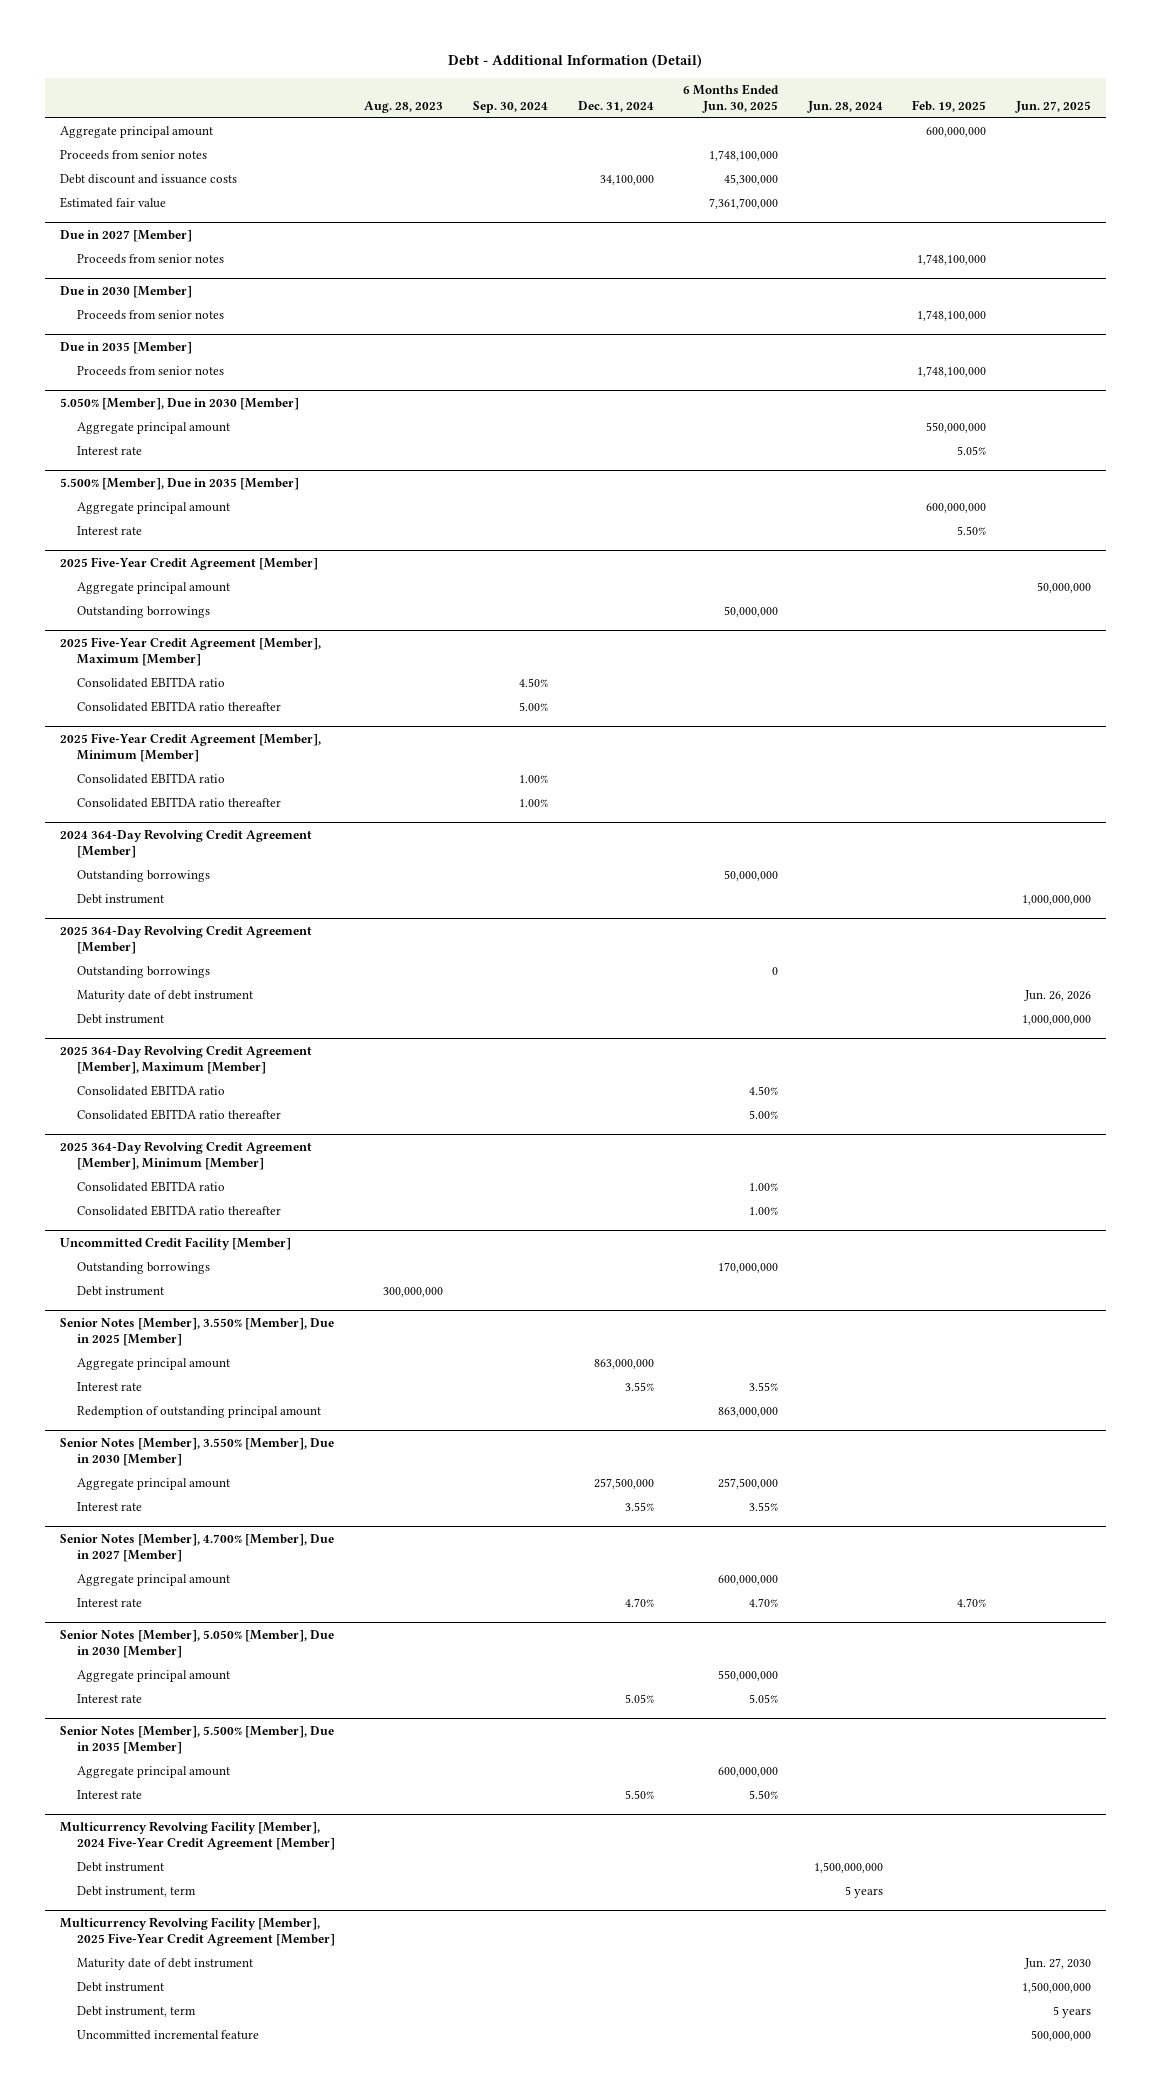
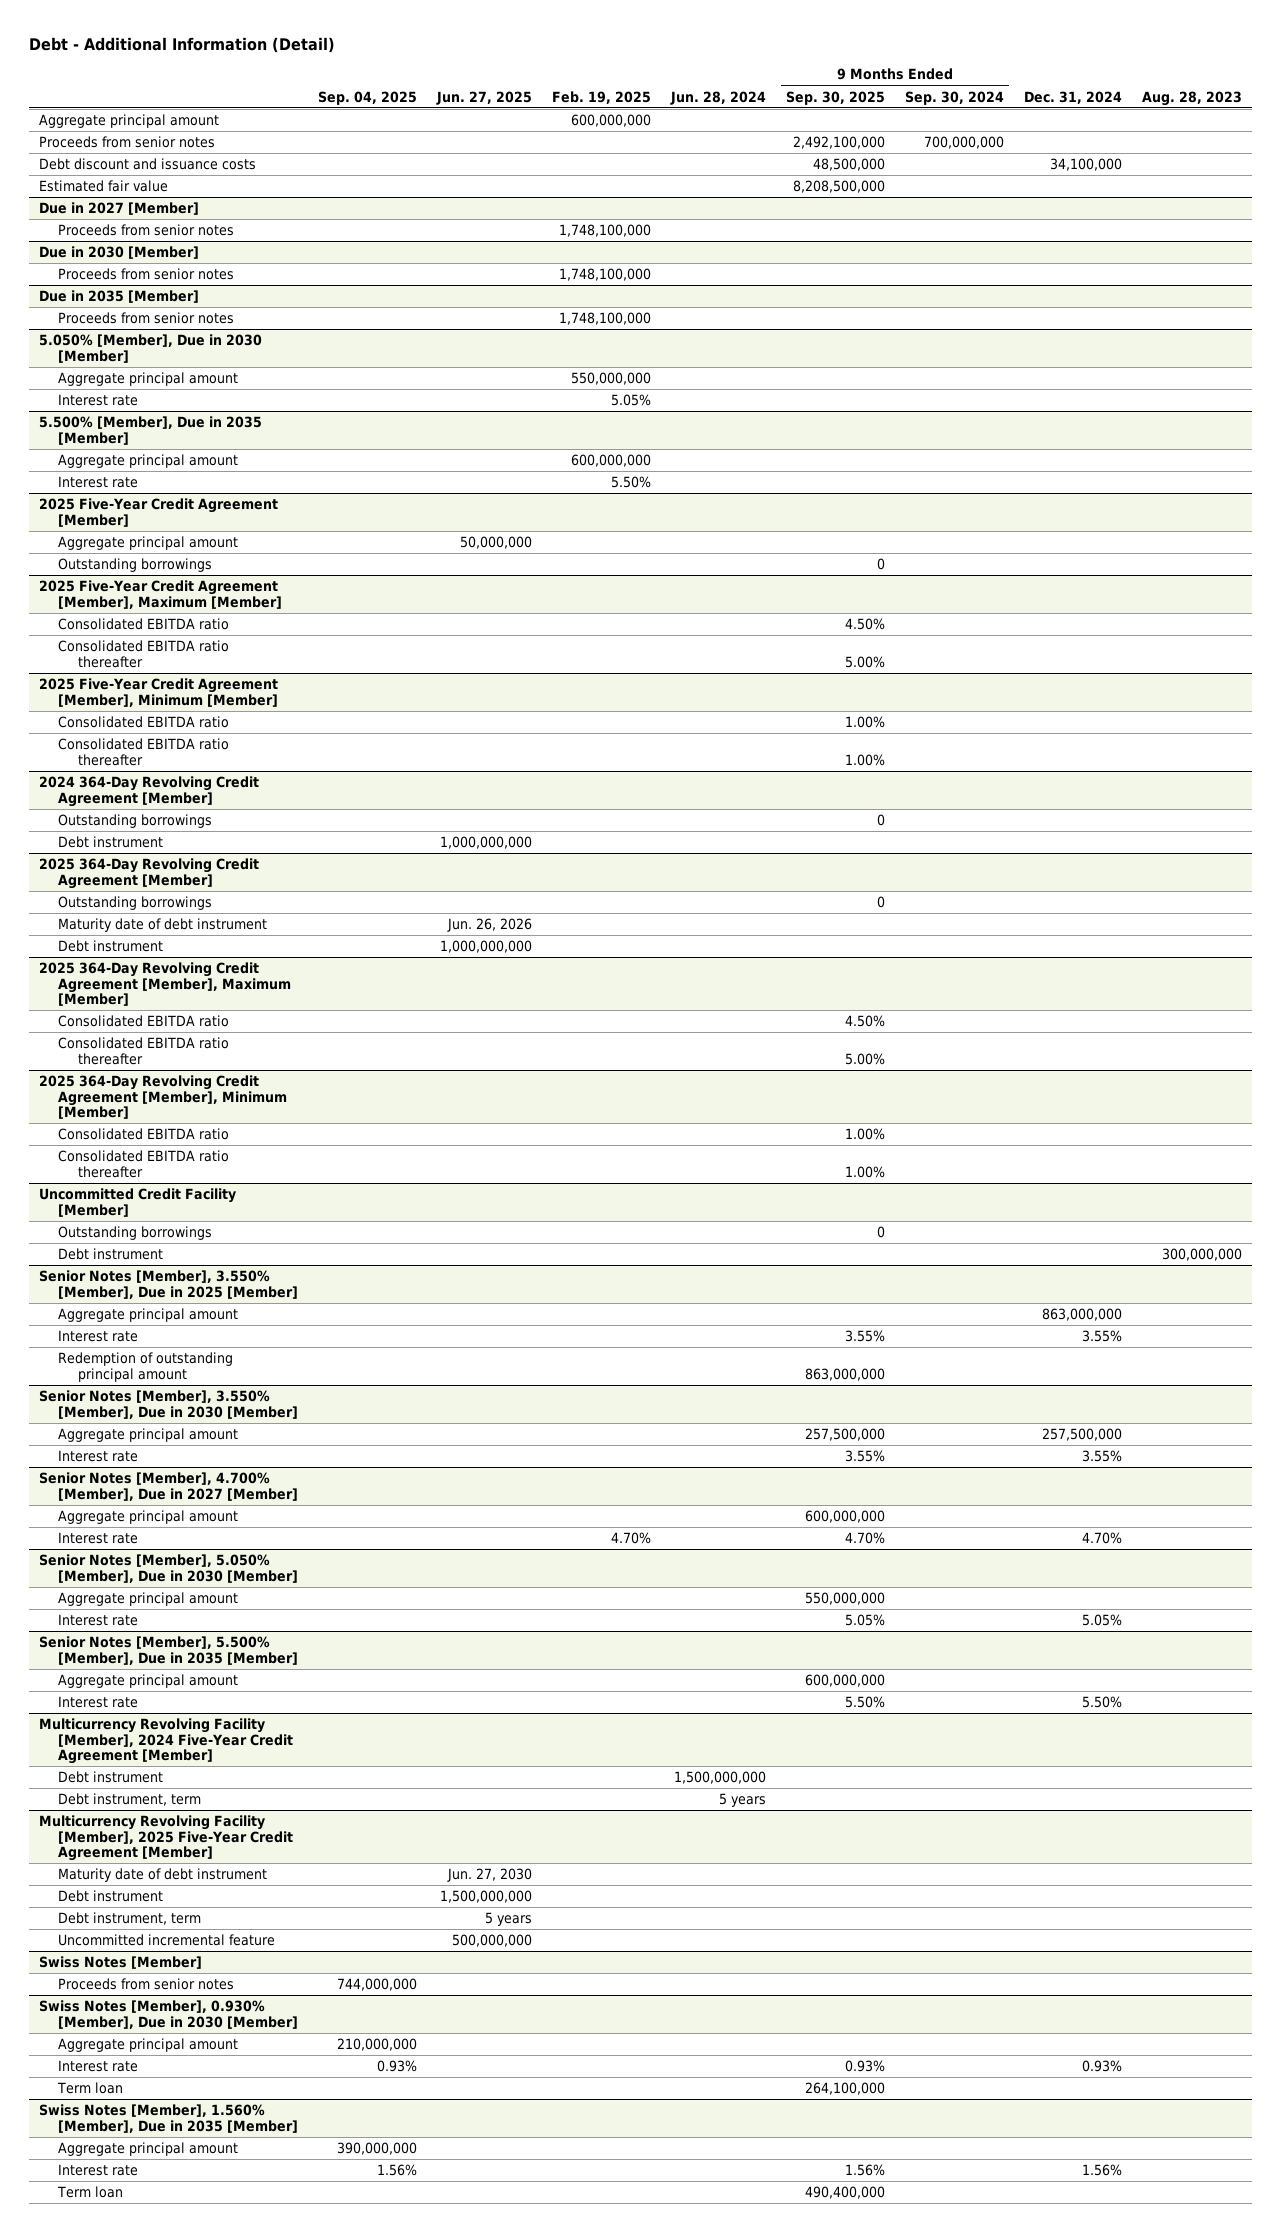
- | Aug. 28, 2023 | Sep. 30, 2024 | Dec. 31, 2024 | 6 Months Ended Jun. 30, 2025 | Jun. 28, 2024 | Feb. 19, 2025 | Jun. 27, 2025
+ | Sep. 04, 2025 | Jun. 27, 2025 | Feb. 19, 2025 | Jun. 28, 2024 | 9 Months Ended Sep. 30, 2025 | 9 Months Ended Sep. 30, 2024 | Dec. 31, 2024 | Aug. 28, 2023
+ Swiss Notes [Member]
+ Proceeds from senior notes | 744,000,000 | | | | | | |
+ Swiss Notes [Member], 0.930% [Member], Due in 2030 [Member]
+ Aggregate principal amount | 210,000,000 | | | | | | |
+ Interest rate | 0.93% | | | | 0.93% | | 0.93% |
+ Term loan | | | | | 264,100,000 | | |
+ Swiss Notes [Member], 1.560% [Member], Due in 2035 [Member]
+ Aggregate principal amount | 390,000,000 | | | | | | |
+ Interest rate | 1.56% | | | | 1.56% | | 1.56% |
+ Term loan | | | | | 490,400,000 | | |

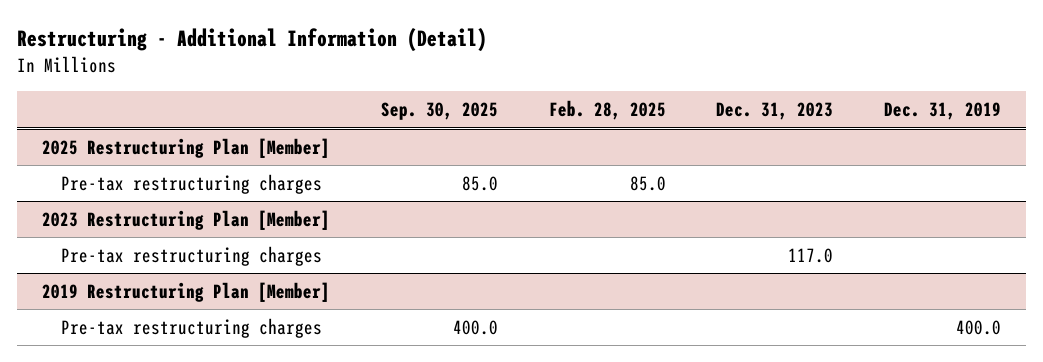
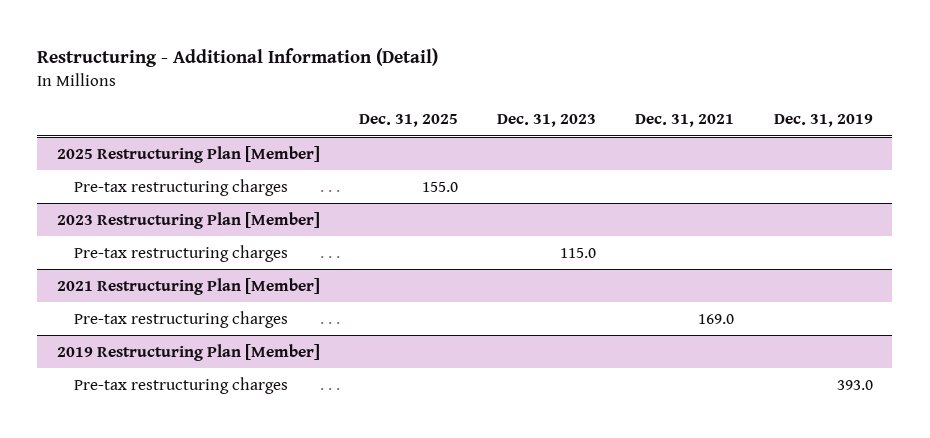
- | Sep. 30, 2025 | Feb. 28, 2025 | Dec. 31, 2023 | Dec. 31, 2019
+ | Dec. 31, 2025 | Dec. 31, 2023 | Dec. 31, 2021 | Dec. 31, 2019
@ 2023 Restructuring Plan [Member]
- Pre-tax restructuring charges | | | 117.0 |
+ Pre-tax restructuring charges | | 115.0 | |
+ 2021 Restructuring Plan [Member]
+ Pre-tax restructuring charges | | | 169.0 |
@ 2019 Restructuring Plan [Member]
- Pre-tax restructuring charges | 400.0 | | | 400.0
+ Pre-tax restructuring charges | | | | 393.0

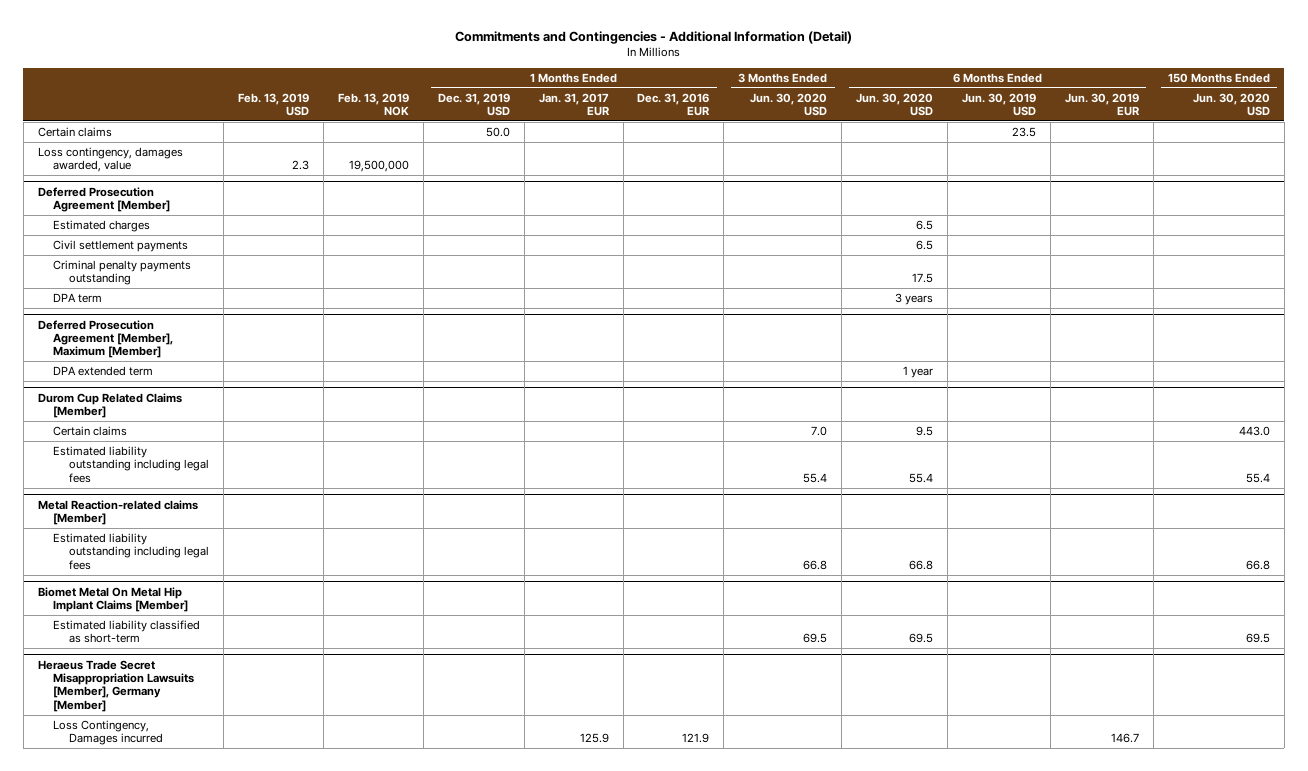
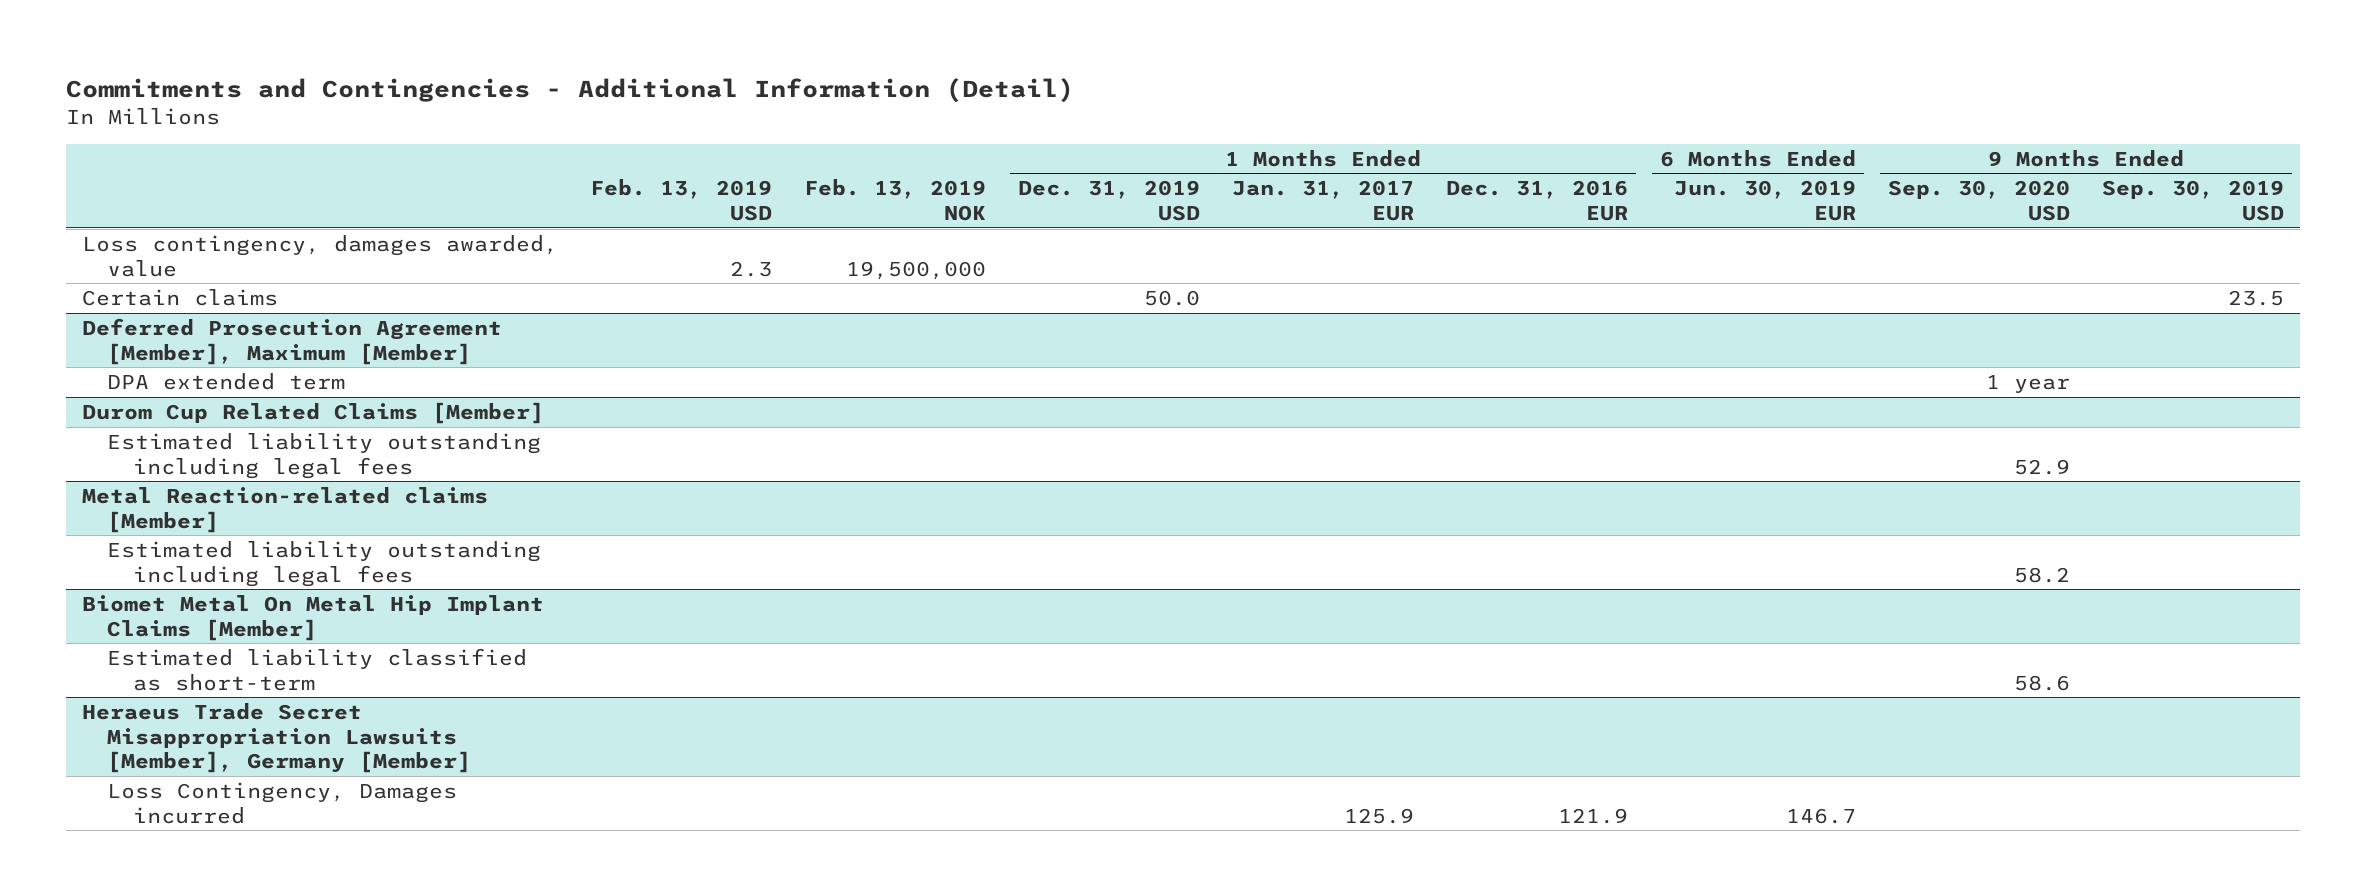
- | Feb. 13, 2019 USD | Feb. 13, 2019 NOK | 1 Months Ended Dec. 31, 2019 USD | 1 Months Ended Jan. 31, 2017 EUR | 1 Months Ended Dec. 31, 2016 EUR | 3 Months Ended Jun. 30, 2020 USD | 6 Months Ended Jun. 30, 2020 USD | 6 Months Ended Jun. 30, 2019 USD | 6 Months Ended Jun. 30, 2019 EUR | 150 Months Ended Jun. 30, 2020 USD
+ | Feb. 13, 2019 USD | Feb. 13, 2019 NOK | 1 Months Ended Dec. 31, 2019 USD | 1 Months Ended Jan. 31, 2017 EUR | 1 Months Ended Dec. 31, 2016 EUR | 6 Months Ended Jun. 30, 2019 EUR | 9 Months Ended Sep. 30, 2020 USD | 9 Months Ended Sep. 30, 2019 USD
- Deferred Prosecution Agreement [Member]
- Estimated charges | | | | | | | 6.5 | | |
- Civil settlement payments | | | | | | | 6.5 | | |
- Criminal penalty payments outstanding | | | | | | | 17.5 | | |
- DPA term | | | | | | | 3 years | | |
moved down: Certain claims | | | 50.0 | | | | | 23.5
@ Durom Cup Related Claims [Member]
- Certain claims | | | | | | 7.0 | 9.5 | | | 443.0

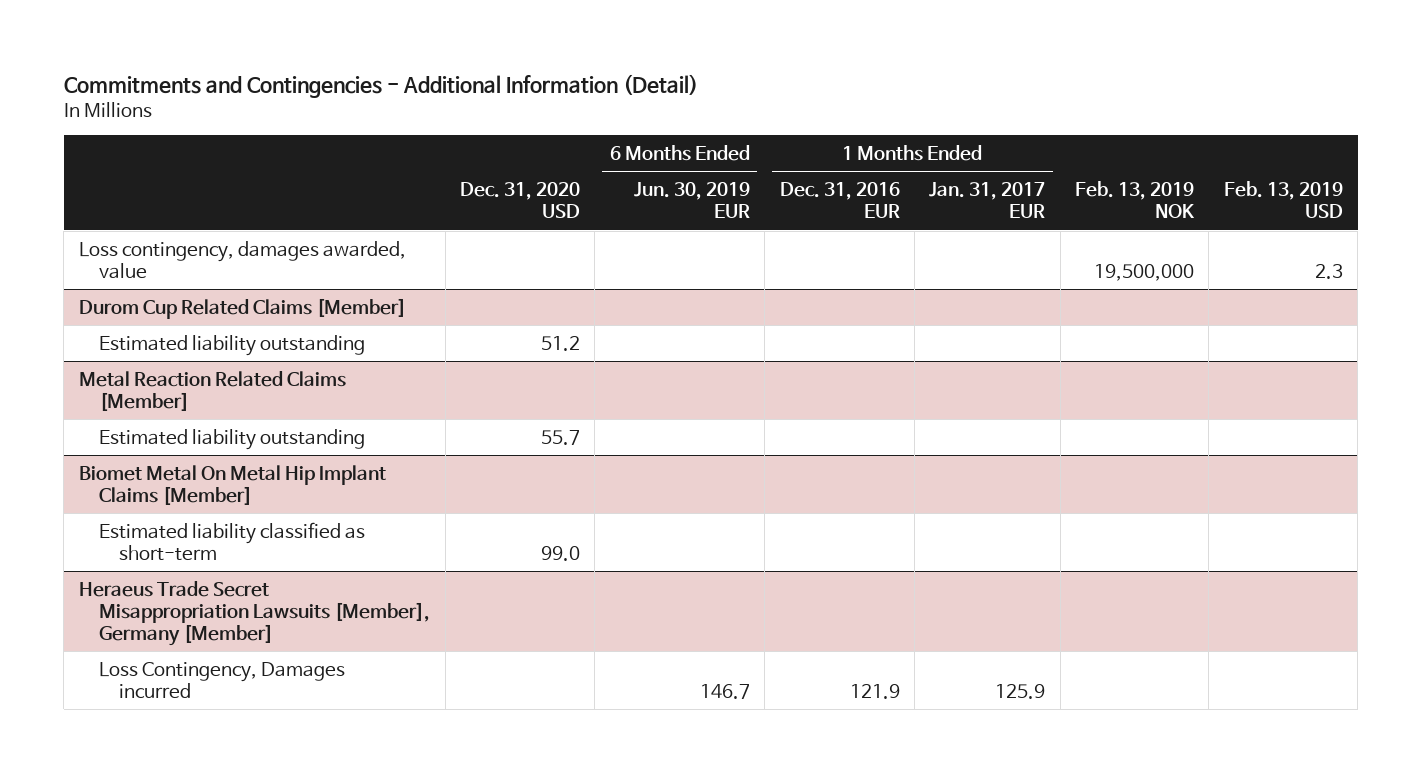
- | Feb. 13, 2019 USD | Feb. 13, 2019 NOK | 1 Months Ended Dec. 31, 2019 USD | 1 Months Ended Jan. 31, 2017 EUR | 1 Months Ended Dec. 31, 2016 EUR | 6 Months Ended Jun. 30, 2019 EUR | 9 Months Ended Sep. 30, 2020 USD | 9 Months Ended Sep. 30, 2019 USD
+ | Dec. 31, 2020 USD | 6 Months Ended Jun. 30, 2019 EUR | 1 Months Ended Dec. 31, 2016 EUR | 1 Months Ended Jan. 31, 2017 EUR | Feb. 13, 2019 NOK | Feb. 13, 2019 USD
- Certain claims | | | 50.0 | | | | | 23.5
- Deferred Prosecution Agreement [Member], Maximum [Member]
- DPA extended term | | | | | | | 1 year |
@ Durom Cup Related Claims [Member]
- Estimated liability outstanding including legal fees | | | | | | | 52.9 |
- Metal Reaction-related claims [Member]
- Estimated liability outstanding including legal fees | | | | | | | 58.2 |
@ Durom Cup Related Claims [Member]
+ Estimated liability outstanding | 51.2 | | | | |
+ Metal Reaction Related Claims [Member]
+ Estimated liability outstanding | 55.7 | | | | |

